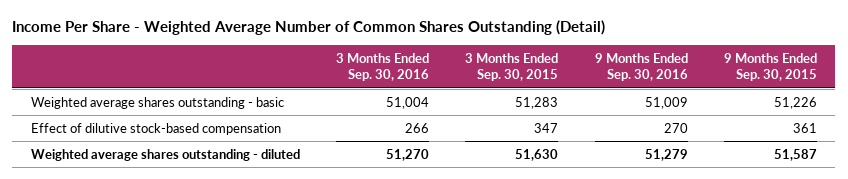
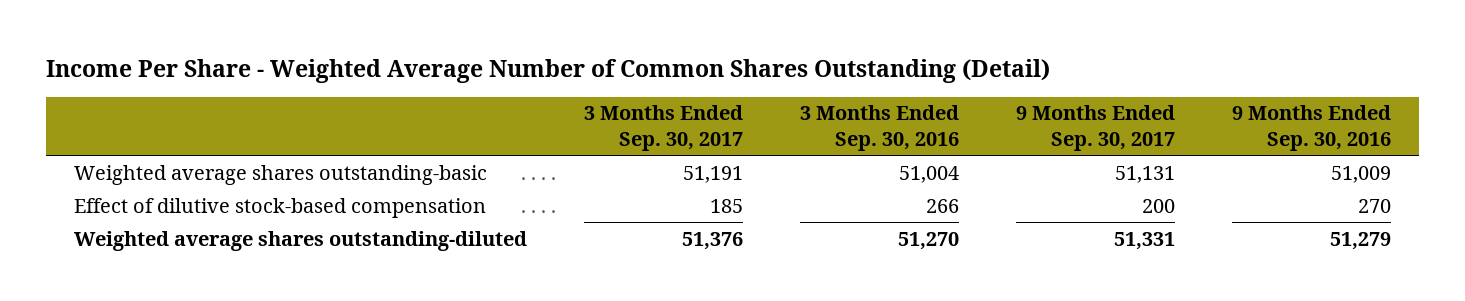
- | 3 Months Ended Sep. 30, 2016 | 3 Months Ended Sep. 30, 2015 | 9 Months Ended Sep. 30, 2016 | 9 Months Ended Sep. 30, 2015
+ | 3 Months Ended Sep. 30, 2017 | 3 Months Ended Sep. 30, 2016 | 9 Months Ended Sep. 30, 2017 | 9 Months Ended Sep. 30, 2016
- Weighted average shares outstanding - basic | 51,004 | 51,283 | 51,009 | 51,226
+ Weighted average shares outstanding-basic | 51,191 | 51,004 | 51,131 | 51,009
- Weighted average shares outstanding - diluted | 51,270 | 51,630 | 51,279 | 51,587
+ Weighted average shares outstanding-diluted | 51,376 | 51,270 | 51,331 | 51,279

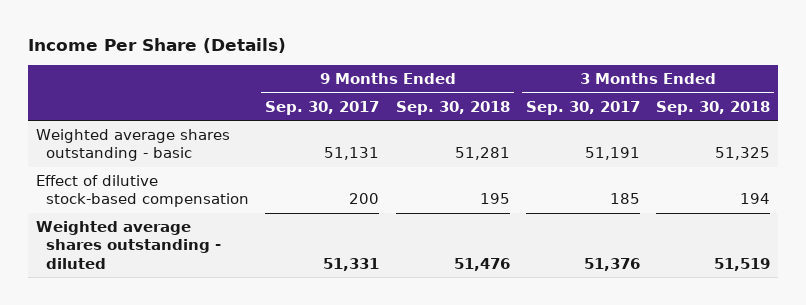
- Income Per Share - Weighted Average Number of Common Shares Outstanding (Detail)
+ Income Per Share (Details)
- | 3 Months Ended Sep. 30, 2017 | 3 Months Ended Sep. 30, 2016 | 9 Months Ended Sep. 30, 2017 | 9 Months Ended Sep. 30, 2016
+ | 9 Months Ended Sep. 30, 2017 | 9 Months Ended Sep. 30, 2018 | 3 Months Ended Sep. 30, 2017 | 3 Months Ended Sep. 30, 2018
- Weighted average shares outstanding-basic | 51,191 | 51,004 | 51,131 | 51,009
+ Weighted average shares outstanding - basic | 51,131 | 51,281 | 51,191 | 51,325
- Weighted average shares outstanding-diluted | 51,376 | 51,270 | 51,331 | 51,279
+ Weighted average shares outstanding - diluted | 51,331 | 51,476 | 51,376 | 51,519

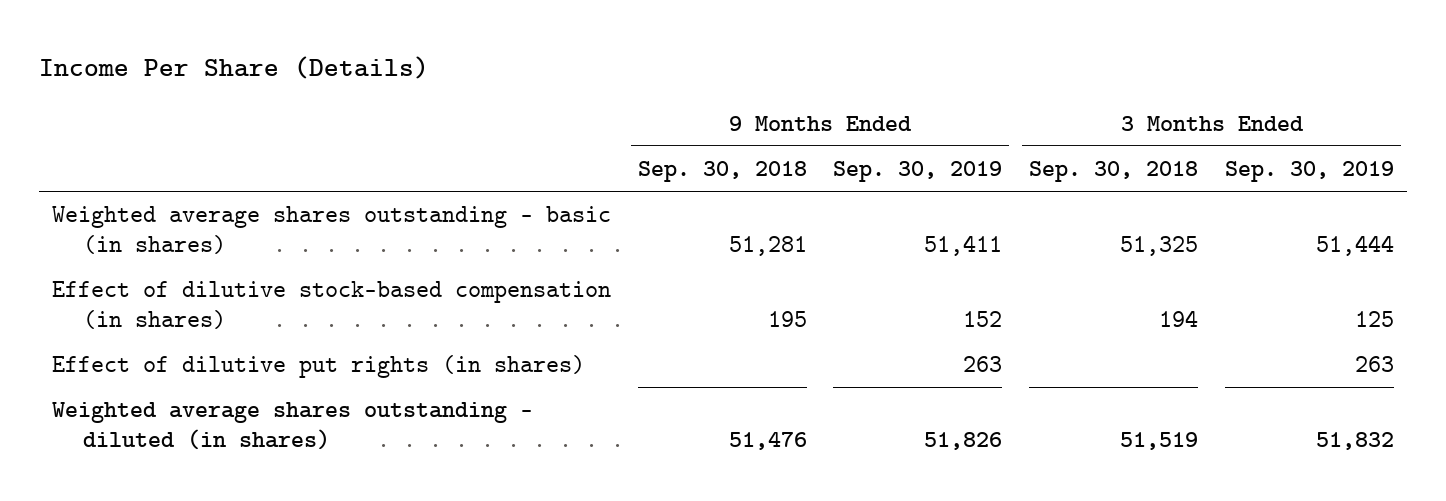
- | 9 Months Ended Sep. 30, 2017 | 9 Months Ended Sep. 30, 2018 | 3 Months Ended Sep. 30, 2017 | 3 Months Ended Sep. 30, 2018
+ | 9 Months Ended Sep. 30, 2018 | 9 Months Ended Sep. 30, 2019 | 3 Months Ended Sep. 30, 2018 | 3 Months Ended Sep. 30, 2019
- Weighted average shares outstanding - basic | 51,131 | 51,281 | 51,191 | 51,325
- Effect of dilutive stock-based compensation | 200 | 195 | 185 | 194
- Weighted average shares outstanding - diluted | 51,331 | 51,476 | 51,376 | 51,519
+ Weighted average shares outstanding - basic (in shares) | 51,281 | 51,411 | 51,325 | 51,444
+ Effect of dilutive stock-based compensation (in shares) | 195 | 152 | 194 | 125
+ Effect of dilutive put rights (in shares) | | 263 | | 263
+ Weighted average shares outstanding - diluted (in shares) | 51,476 | 51,826 | 51,519 | 51,832

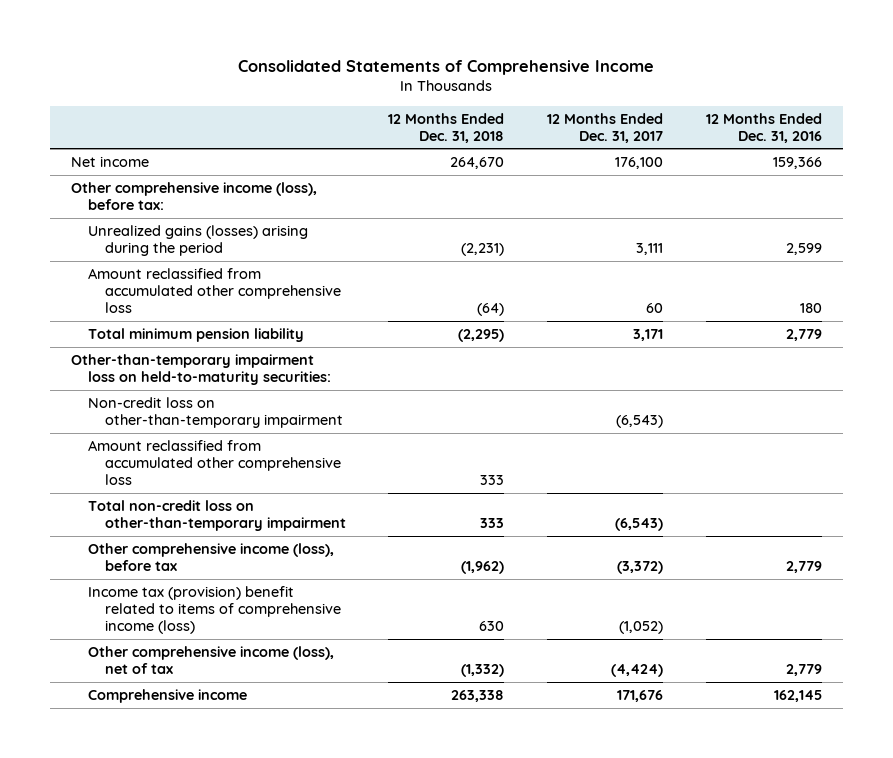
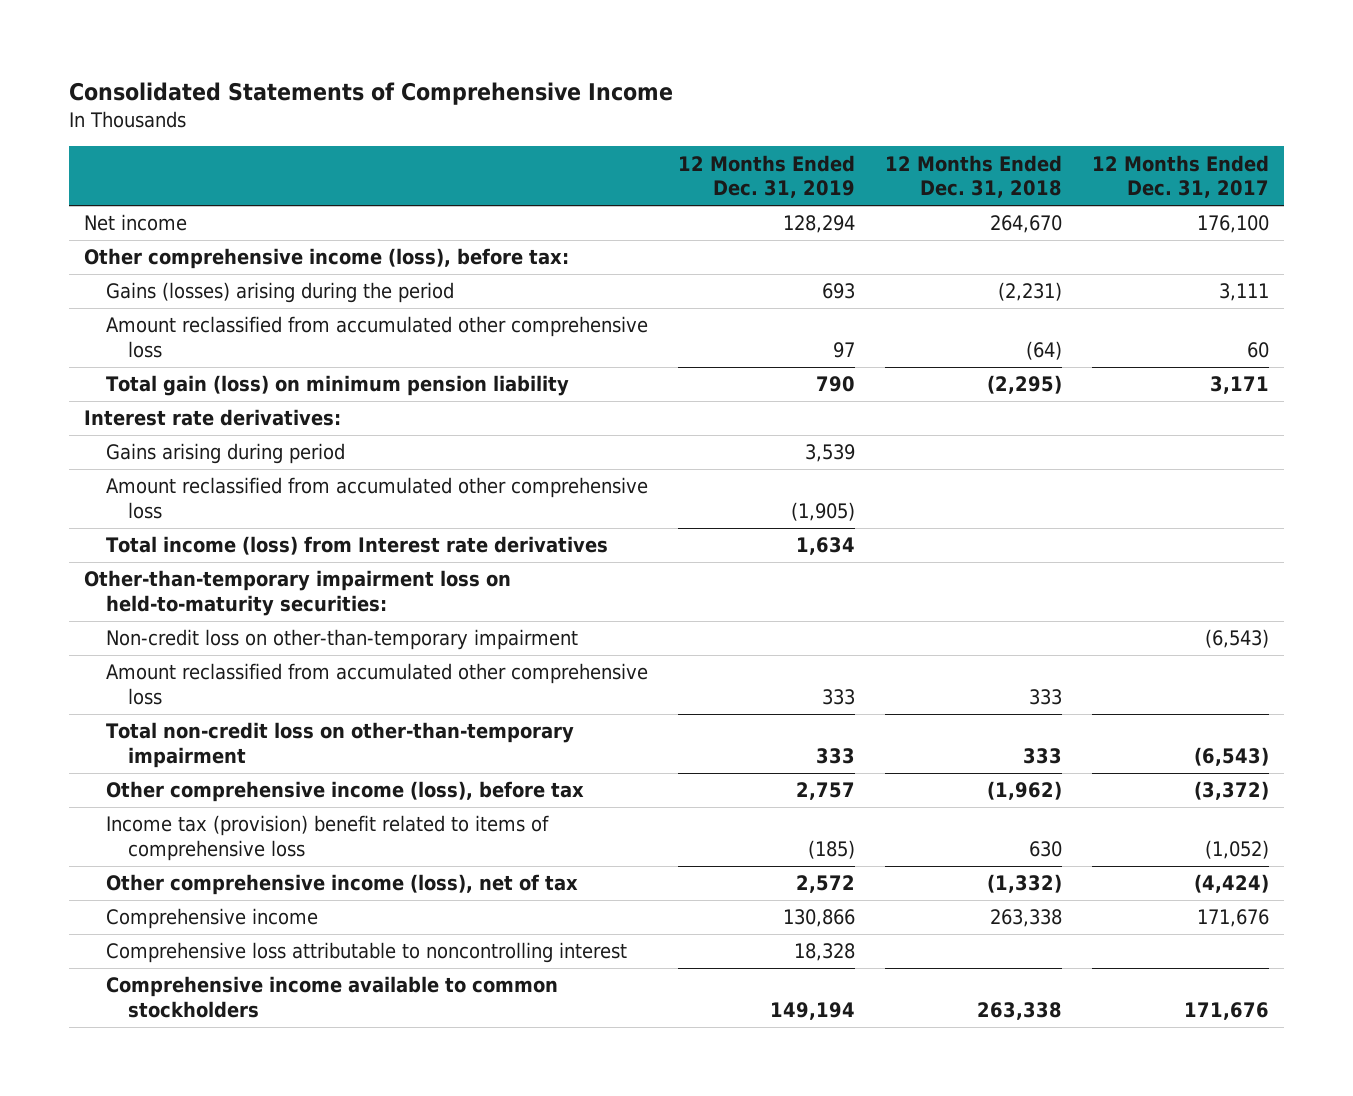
- | 12 Months Ended Dec. 31, 2018 | 12 Months Ended Dec. 31, 2017 | 12 Months Ended Dec. 31, 2016
+ | 12 Months Ended Dec. 31, 2019 | 12 Months Ended Dec. 31, 2018 | 12 Months Ended Dec. 31, 2017
- Unrealized gains (losses) arising during the period | (2,231) | 3,111 | 2,599
+ Gains (losses) arising during the period | 693 | (2,231) | 3,111
- Total minimum pension liability | (2,295) | 3,171 | 2,779
+ Total gain (loss) on minimum pension liability | 790 | (2,295) | 3,171
+ Interest rate derivatives:
+ Gains arising during period | 3,539 | |
+ Amount reclassified from accumulated other comprehensive loss | (1,905) | |
+ Total income (loss) from Interest rate derivatives | 1,634 | |
- Income tax (provision) benefit related to items of comprehensive income (loss) | 630 | (1,052) |
+ Income tax (provision) benefit related to items of comprehensive loss | (185) | 630 | (1,052)
+ Comprehensive loss attributable to noncontrolling interest | 18,328 | |
+ Comprehensive income available to common stockholders | 149,194 | 263,338 | 171,676

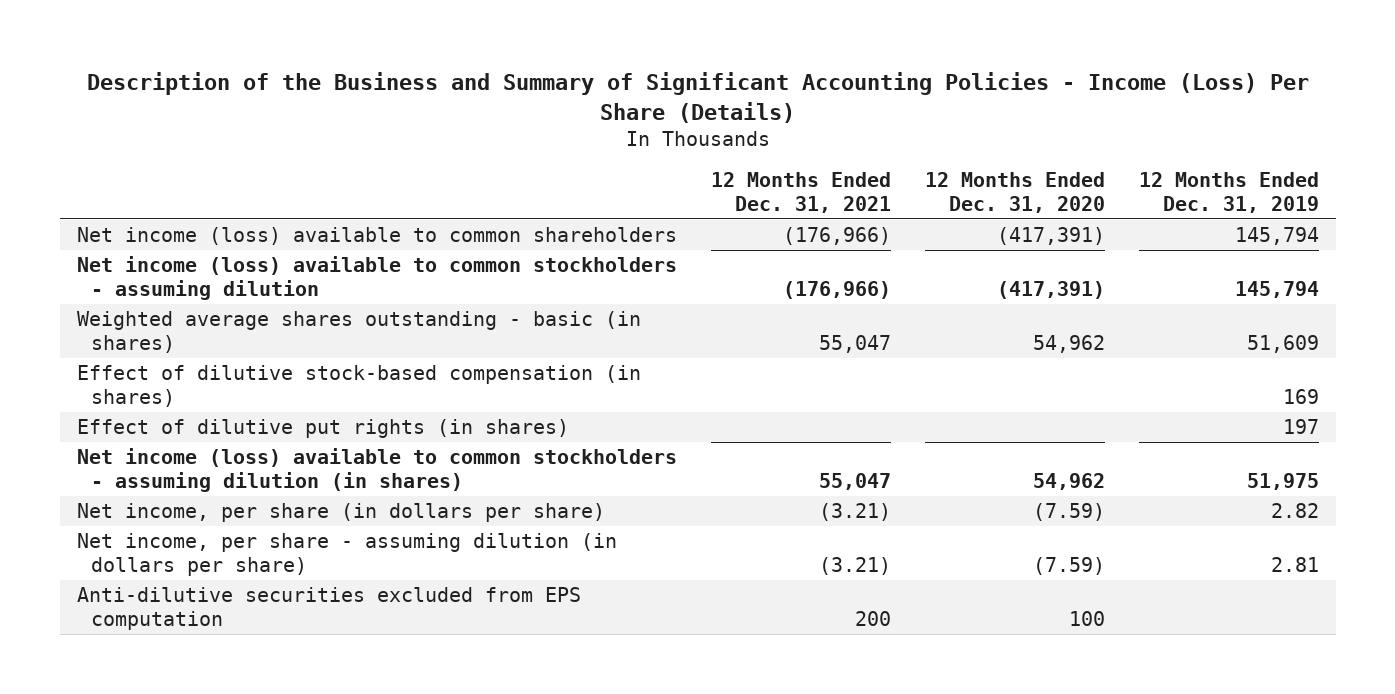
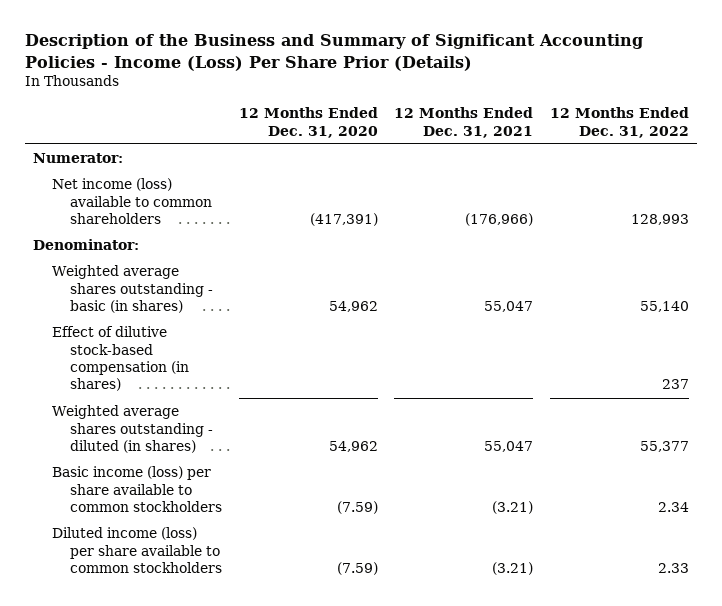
- Description of the Business and Summary of Significant Accounting Policies - Income (Loss) Per Share (Details)
+ Description of the Business and Summary of Significant Accounting Policies - Income (Loss) Per Share Prior (Details)
- | 12 Months Ended Dec. 31, 2021 | 12 Months Ended Dec. 31, 2020 | 12 Months Ended Dec. 31, 2019
+ | 12 Months Ended Dec. 31, 2020 | 12 Months Ended Dec. 31, 2021 | 12 Months Ended Dec. 31, 2022
+ Numerator:
- Net income (loss) available to common stockholders - assuming dilution | (176,966) | (417,391) | 145,794
+ Denominator:
- Effect of dilutive put rights (in shares) | | | 197
- Net income (loss) available to common stockholders - assuming dilution (in shares) | 55,047 | 54,962 | 51,975
- Net income, per share (in dollars per share) | (3.21) | (7.59) | 2.82
- Net income, per share - assuming dilution (in dollars per share) | (3.21) | (7.59) | 2.81
- Anti-dilutive securities excluded from EPS computation | 200 | 100 |
+ Weighted average shares outstanding - diluted (in shares) | 54,962 | 55,047 | 55,377
+ Basic income (loss) per share available to common stockholders | (7.59) | (3.21) | 2.34
+ Diluted income (loss) per share available to common stockholders | (7.59) | (3.21) | 2.33

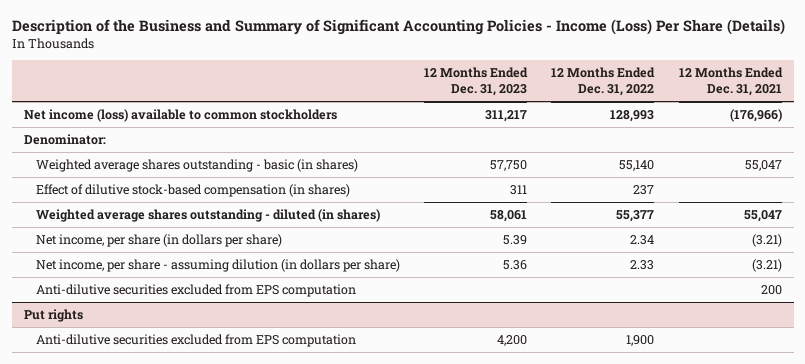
- Description of the Business and Summary of Significant Accounting Policies - Income (Loss) Per Share Prior (Details)
+ Description of the Business and Summary of Significant Accounting Policies - Income (Loss) Per Share (Details)
- | 12 Months Ended Dec. 31, 2020 | 12 Months Ended Dec. 31, 2021 | 12 Months Ended Dec. 31, 2022
+ | 12 Months Ended Dec. 31, 2023 | 12 Months Ended Dec. 31, 2022 | 12 Months Ended Dec. 31, 2021
- Numerator:
- Net income (loss) available to common shareholders | (417,391) | (176,966) | 128,993
+ Net income (loss) available to common stockholders | 311,217 | 128,993 | (176,966)
- Basic income (loss) per share available to common stockholders | (7.59) | (3.21) | 2.34
- Diluted income (loss) per share available to common stockholders | (7.59) | (3.21) | 2.33
+ Net income, per share (in dollars per share) | 5.39 | 2.34 | (3.21)
+ Net income, per share - assuming dilution (in dollars per share) | 5.36 | 2.33 | (3.21)
+ Anti-dilutive securities excluded from EPS computation | | | 200
+ Put rights
+ Anti-dilutive securities excluded from EPS computation | 4,200 | 1,900 |

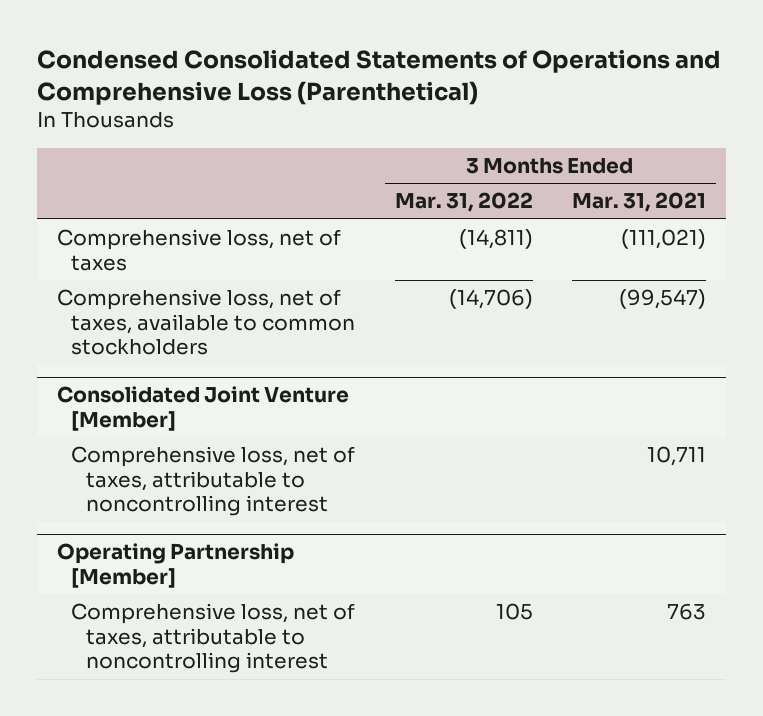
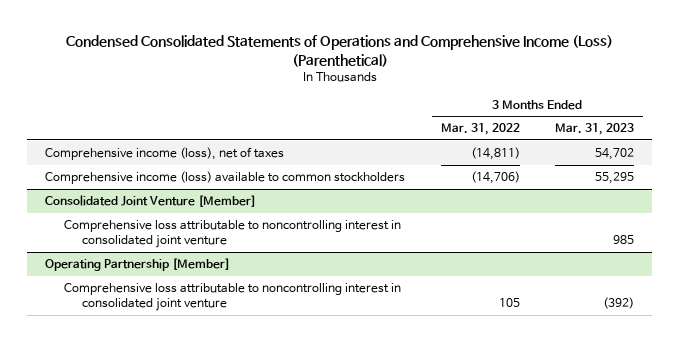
- Condensed Consolidated Statements of Operations and Comprehensive Loss (Parenthetical)
+ Condensed Consolidated Statements of Operations and Comprehensive Income (Loss) (Parenthetical)
- | 3 Months Ended Mar. 31, 2022 | 3 Months Ended Mar. 31, 2021
+ | 3 Months Ended Mar. 31, 2022 | 3 Months Ended Mar. 31, 2023
- Comprehensive loss, net of taxes | (14,811) | (111,021)
- Comprehensive loss, net of taxes, available to common stockholders | (14,706) | (99,547)
+ Comprehensive income (loss), net of taxes | (14,811) | 54,702
+ Comprehensive income (loss) available to common stockholders | (14,706) | 55,295
@ Consolidated Joint Venture [Member]
- Comprehensive loss, net of taxes, attributable to noncontrolling interest | | 10,711
+ Comprehensive loss attributable to noncontrolling interest in consolidated joint venture | | 985
@ Operating Partnership [Member]
- Comprehensive loss, net of taxes, attributable to noncontrolling interest | 105 | 763
+ Comprehensive loss attributable to noncontrolling interest in consolidated joint venture | 105 | (392)

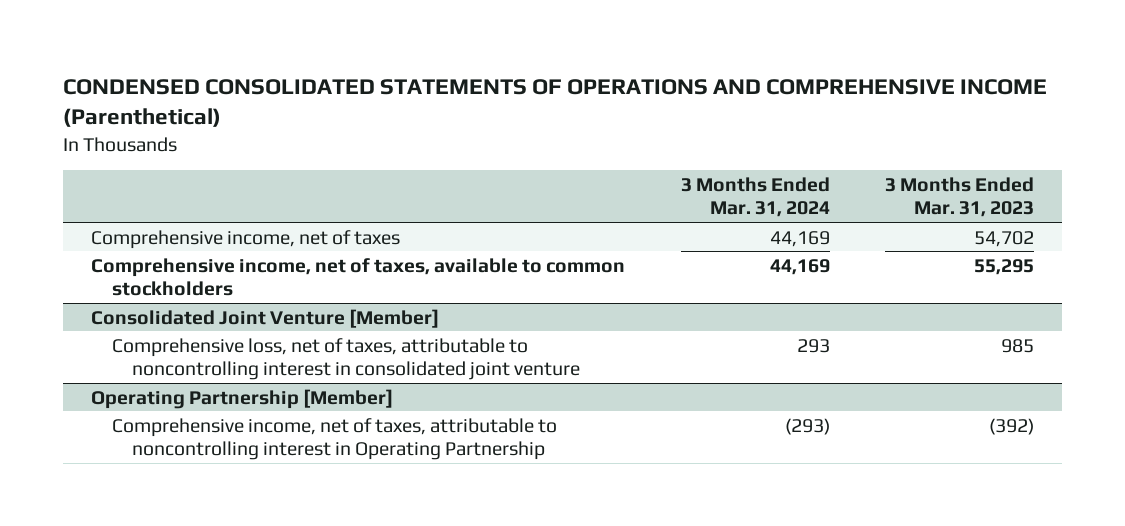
- Condensed Consolidated Statements of Operations and Comprehensive Income (Loss) (Parenthetical)
+ CONDENSED CONSOLIDATED STATEMENTS OF OPERATIONS AND COMPREHENSIVE INCOME (Parenthetical)
- | 3 Months Ended Mar. 31, 2022 | 3 Months Ended Mar. 31, 2023
+ | 3 Months Ended Mar. 31, 2024 | 3 Months Ended Mar. 31, 2023
- Comprehensive income (loss), net of taxes | (14,811) | 54,702
- Comprehensive income (loss) available to common stockholders | (14,706) | 55,295
+ Comprehensive income, net of taxes | 44,169 | 54,702
+ Comprehensive income, net of taxes, available to common stockholders | 44,169 | 55,295
@ Consolidated Joint Venture [Member]
- Comprehensive loss attributable to noncontrolling interest in consolidated joint venture | | 985
+ Comprehensive loss, net of taxes, attributable to noncontrolling interest in consolidated joint venture | 293 | 985
@ Operating Partnership [Member]
- Comprehensive loss attributable to noncontrolling interest in consolidated joint venture | 105 | (392)
+ Comprehensive income, net of taxes, attributable to noncontrolling interest in Operating Partnership | (293) | (392)

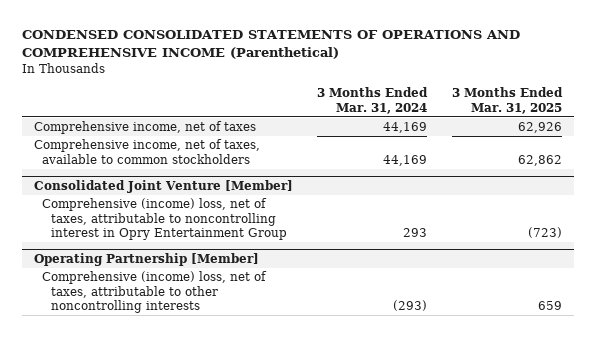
- | 3 Months Ended Mar. 31, 2024 | 3 Months Ended Mar. 31, 2023
+ | 3 Months Ended Mar. 31, 2024 | 3 Months Ended Mar. 31, 2025
@ Consolidated Joint Venture [Member]
- Comprehensive loss, net of taxes, attributable to noncontrolling interest in consolidated joint venture | 293 | 985
+ Comprehensive (income) loss, net of taxes, attributable to noncontrolling interest in Opry Entertainment Group | 293 | (723)
@ Operating Partnership [Member]
- Comprehensive income, net of taxes, attributable to noncontrolling interest in Operating Partnership | (293) | (392)
+ Comprehensive (income) loss, net of taxes, attributable to other noncontrolling interests | (293) | 659

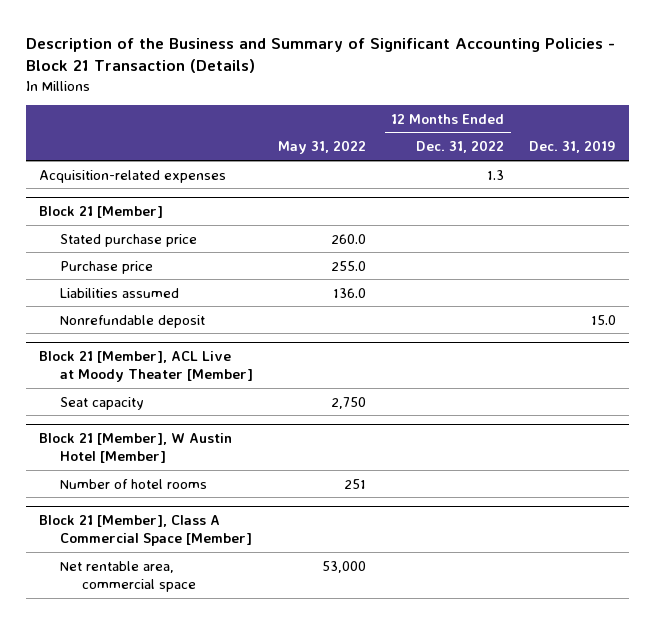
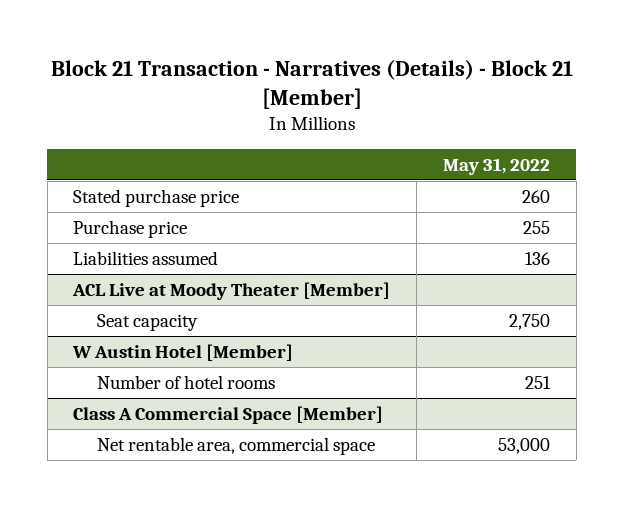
- Description of the Business and Summary of Significant Accounting Policies - Block 21 Transaction (Details)
+ Block 21 Transaction - Narratives (Details) - Block 21 [Member]
- | May 31, 2022 | 12 Months Ended Dec. 31, 2022 | Dec. 31, 2019
+ | May 31, 2022
- Acquisition-related expenses | | 1.3 |
- Block 21 [Member]
- Stated purchase price | 260.0 | |
- Purchase price | 255.0 | |
- Liabilities assumed | 136.0 | |
- Nonrefundable deposit | | | 15.0
- Block 21 [Member], ACL Live at Moody Theater [Member]
+ Stated purchase price | 260
+ Purchase price | 255
+ Liabilities assumed | 136
+ ACL Live at Moody Theater [Member]
- Block 21 [Member], W Austin Hotel [Member]
+ W Austin Hotel [Member]
- Block 21 [Member], Class A Commercial Space [Member]
+ Class A Commercial Space [Member]

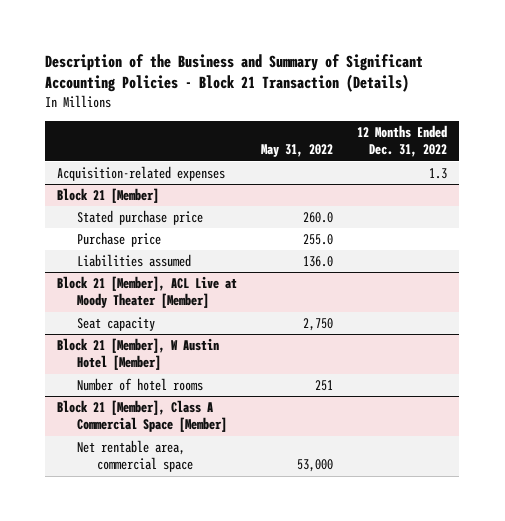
- Block 21 Transaction - Narratives (Details) - Block 21 [Member]
+ Description of the Business and Summary of Significant Accounting Policies - Block 21 Transaction (Details)
- | May 31, 2022
+ | May 31, 2022 | 12 Months Ended Dec. 31, 2022
- Stated purchase price | 260
- Purchase price | 255
- Liabilities assumed | 136
- ACL Live at Moody Theater [Member]
+ Acquisition-related expenses | | 1.3
+ Block 21 [Member]
+ Stated purchase price | 260.0 |
+ Purchase price | 255.0 |
+ Liabilities assumed | 136.0 |
+ Block 21 [Member], ACL Live at Moody Theater [Member]
- W Austin Hotel [Member]
+ Block 21 [Member], W Austin Hotel [Member]
- Class A Commercial Space [Member]
+ Block 21 [Member], Class A Commercial Space [Member]

